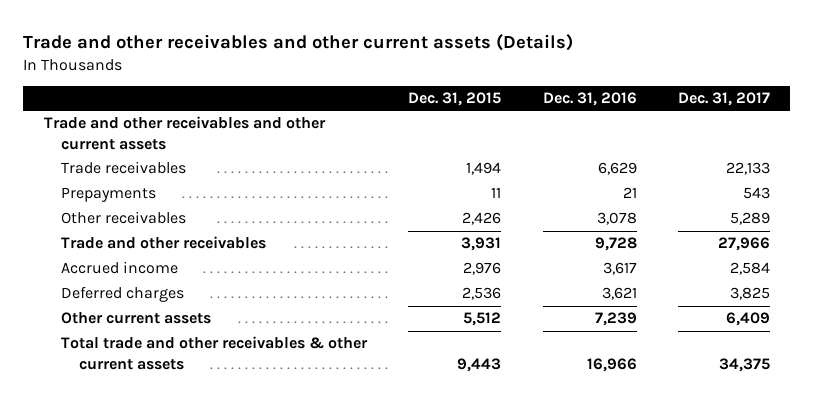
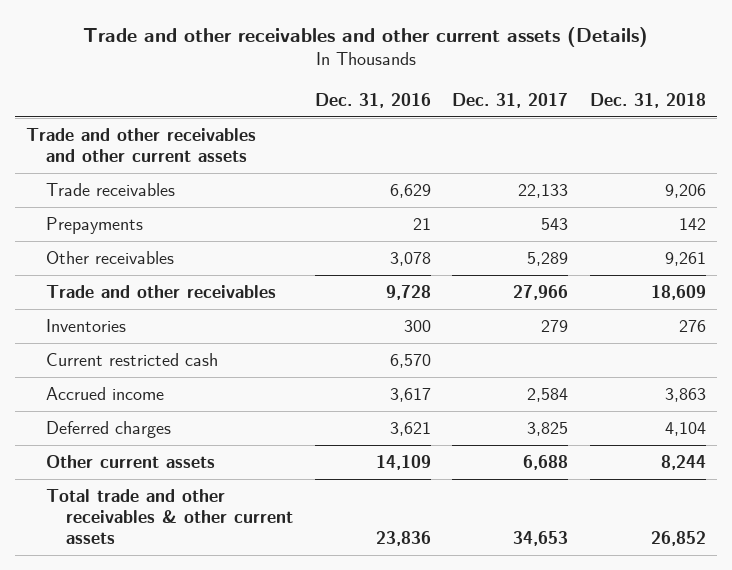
- | Dec. 31, 2015 | Dec. 31, 2016 | Dec. 31, 2017
+ | Dec. 31, 2016 | Dec. 31, 2017 | Dec. 31, 2018
+ Inventories | 300 | 279 | 276
+ Current restricted cash | 6,570 | |
- Other current assets | 5,512 | 7,239 | 6,409
- Total trade and other receivables & other current assets | 9,443 | 16,966 | 34,375
+ Other current assets | 14,109 | 6,688 | 8,244
+ Total trade and other receivables & other current assets | 23,836 | 34,653 | 26,852

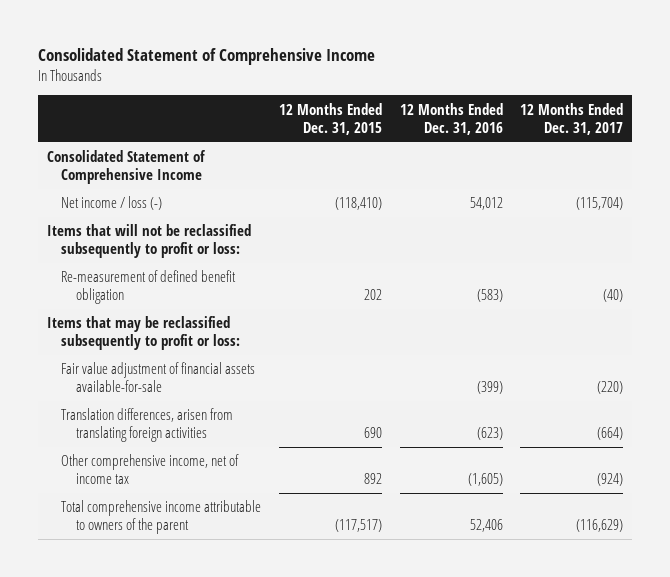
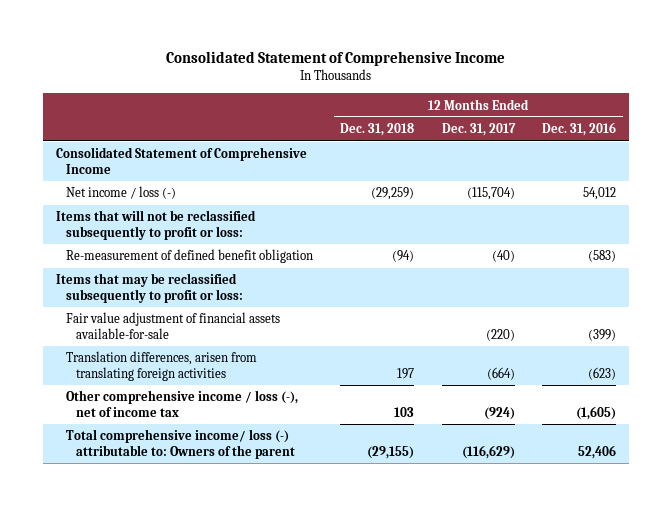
- | 12 Months Ended Dec. 31, 2015 | 12 Months Ended Dec. 31, 2016 | 12 Months Ended Dec. 31, 2017
+ | 12 Months Ended Dec. 31, 2018 | 12 Months Ended Dec. 31, 2017 | 12 Months Ended Dec. 31, 2016
- Other comprehensive income, net of income tax | 892 | (1,605) | (924)
- Total comprehensive income attributable to owners of the parent | (117,517) | 52,406 | (116,629)
+ Other comprehensive income / loss (-), net of income tax | 103 | (924) | (1,605)
+ Total comprehensive income/ loss (-) attributable to: Owners of the parent | (29,155) | (116,629) | 52,406

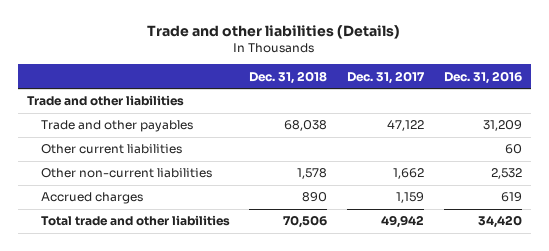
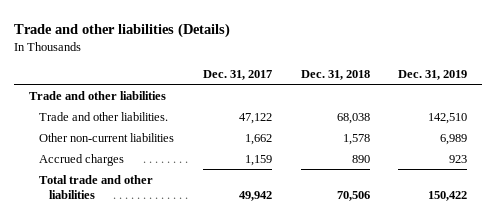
- | Dec. 31, 2018 | Dec. 31, 2017 | Dec. 31, 2016
+ | Dec. 31, 2017 | Dec. 31, 2018 | Dec. 31, 2019
- Trade and other payables | 68,038 | 47,122 | 31,209
- Other current liabilities | | | 60
+ Trade and other liabilities. | 47,122 | 68,038 | 142,510

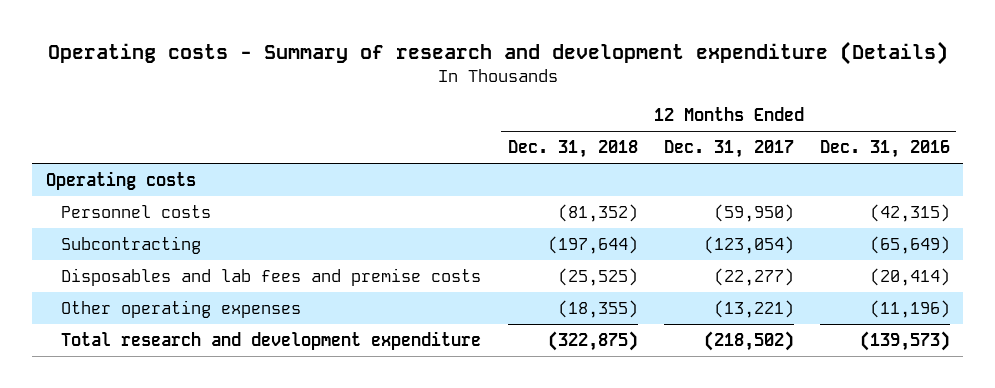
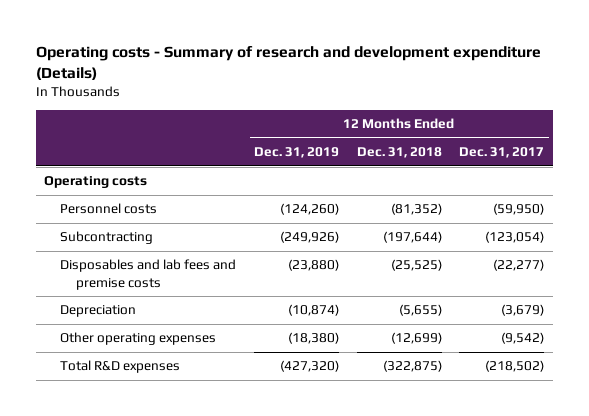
- | 12 Months Ended Dec. 31, 2018 | 12 Months Ended Dec. 31, 2017 | 12 Months Ended Dec. 31, 2016
+ | 12 Months Ended Dec. 31, 2019 | 12 Months Ended Dec. 31, 2018 | 12 Months Ended Dec. 31, 2017
- Other operating expenses | (18,355) | (13,221) | (11,196)
- Total research and development expenditure | (322,875) | (218,502) | (139,573)
+ Depreciation | (10,874) | (5,655) | (3,679)
+ Other operating expenses | (18,380) | (12,699) | (9,542)
+ Total R&D expenses | (427,320) | (322,875) | (218,502)

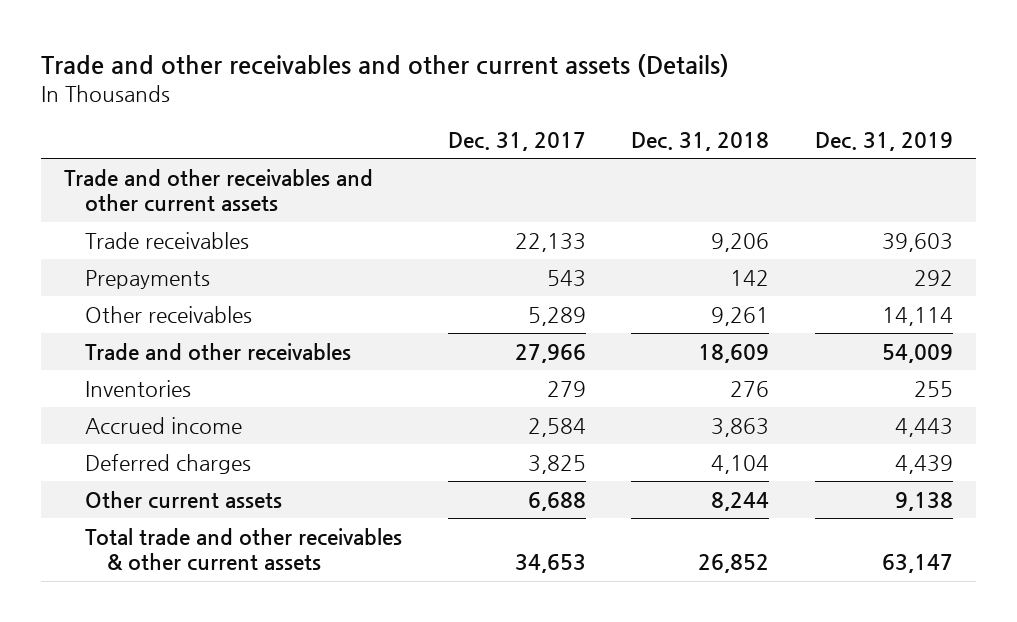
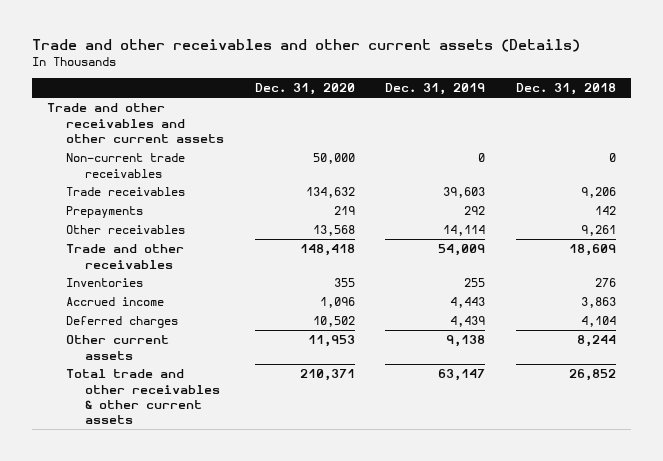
- | Dec. 31, 2017 | Dec. 31, 2018 | Dec. 31, 2019
+ | Dec. 31, 2020 | Dec. 31, 2019 | Dec. 31, 2018
+ Non-current trade receivables | 50,000 | 0 | 0

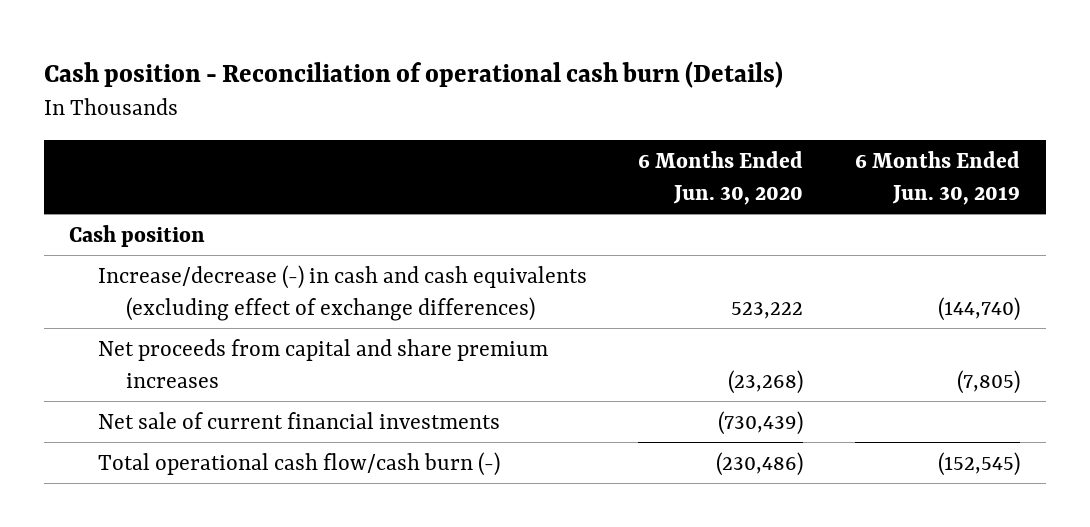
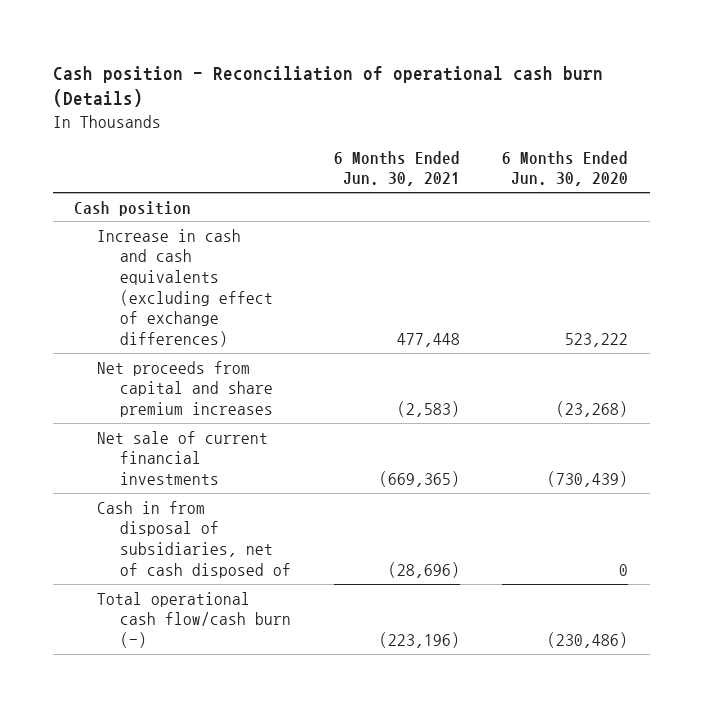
- | 6 Months Ended Jun. 30, 2020 | 6 Months Ended Jun. 30, 2019
+ | 6 Months Ended Jun. 30, 2021 | 6 Months Ended Jun. 30, 2020
- Increase/decrease (-) in cash and cash equivalents (excluding effect of exchange differences) | 523,222 | (144,740)
+ Increase in cash and cash equivalents (excluding effect of exchange differences) | 477,448 | 523,222
+ Cash in from disposal of subsidiaries, net of cash disposed of | (28,696) | 0

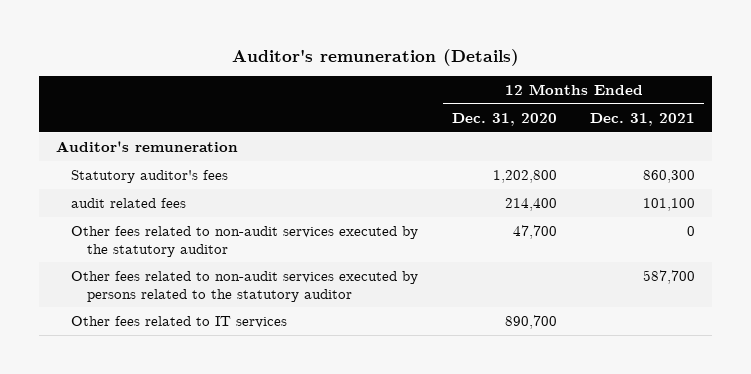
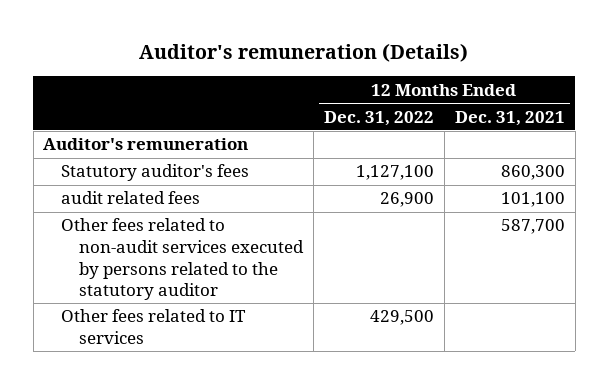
- | 12 Months Ended Dec. 31, 2020 | 12 Months Ended Dec. 31, 2021
+ | 12 Months Ended Dec. 31, 2022 | 12 Months Ended Dec. 31, 2021
- Other fees related to non-audit services executed by the statutory auditor | 47,700 | 0

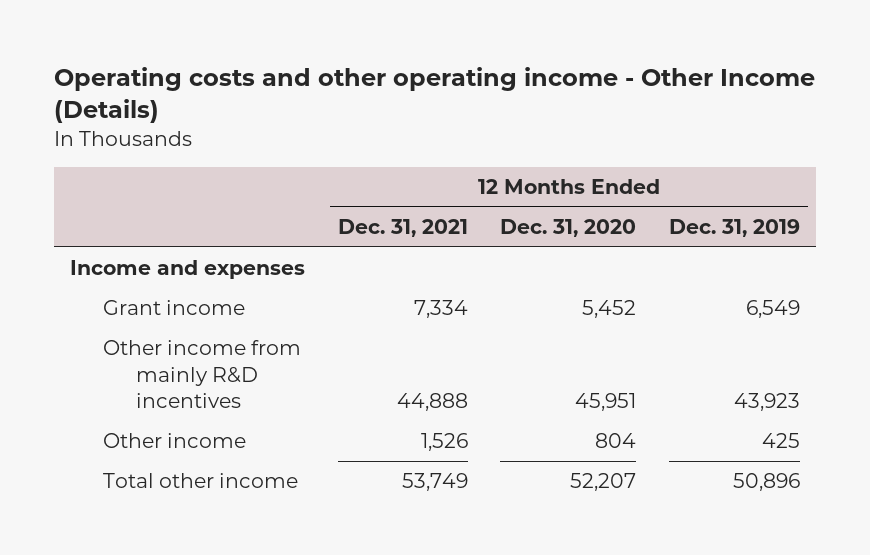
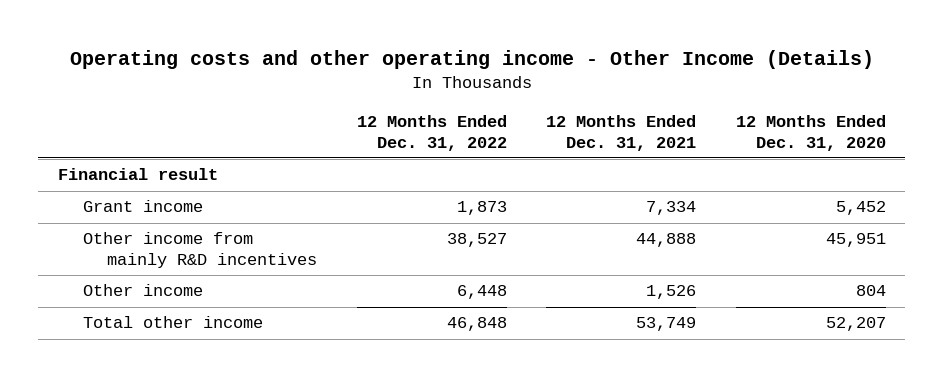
- | 12 Months Ended Dec. 31, 2021 | 12 Months Ended Dec. 31, 2020 | 12 Months Ended Dec. 31, 2019
+ | 12 Months Ended Dec. 31, 2022 | 12 Months Ended Dec. 31, 2021 | 12 Months Ended Dec. 31, 2020
- Income and expenses
+ Financial result

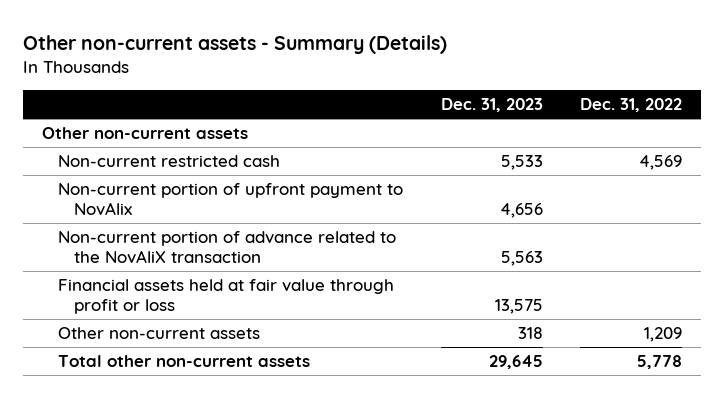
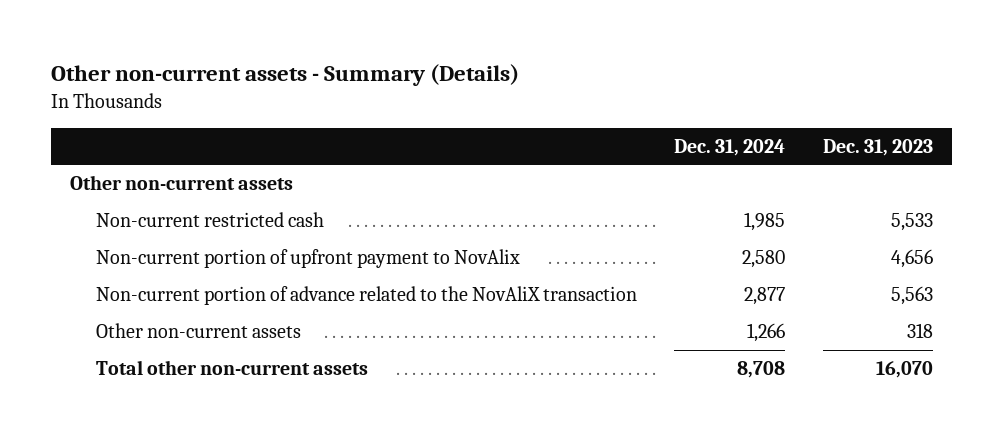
- | Dec. 31, 2023 | Dec. 31, 2022
+ | Dec. 31, 2024 | Dec. 31, 2023
- Financial assets held at fair value through profit or loss | 13,575 |
- Total other non-current assets | 29,645 | 5,778
+ Total other non-current assets | 8,708 | 16,070

